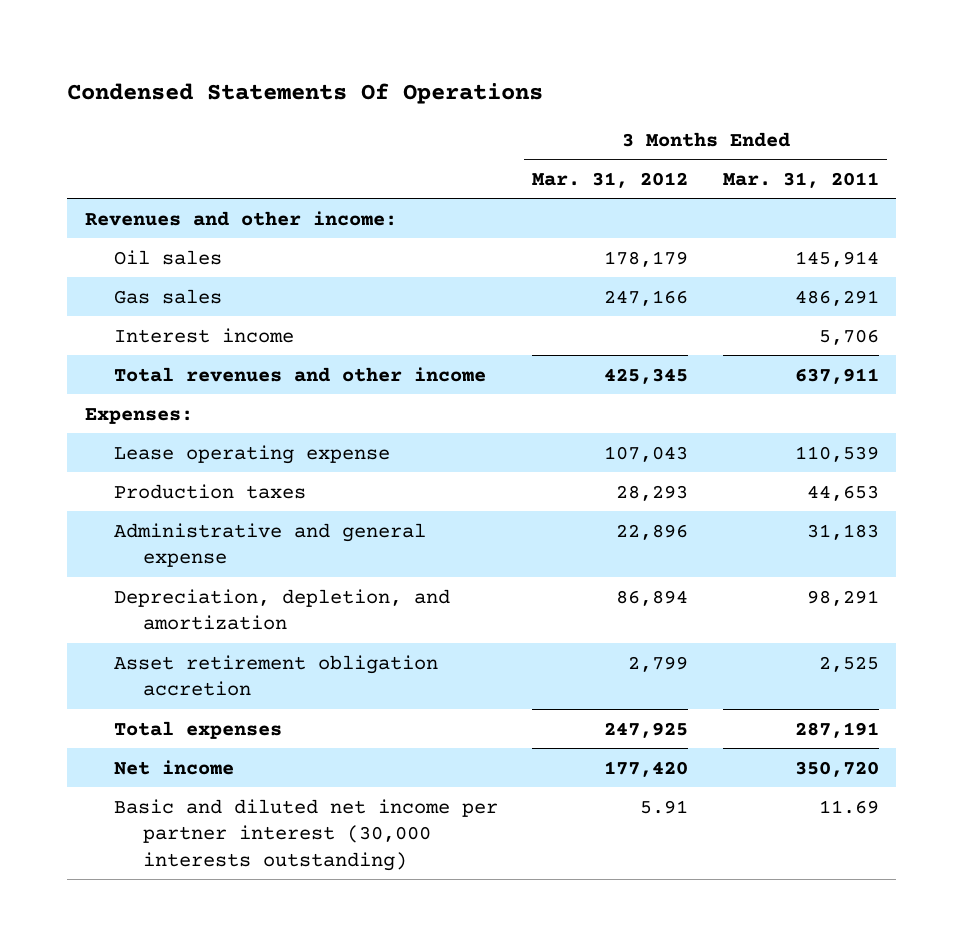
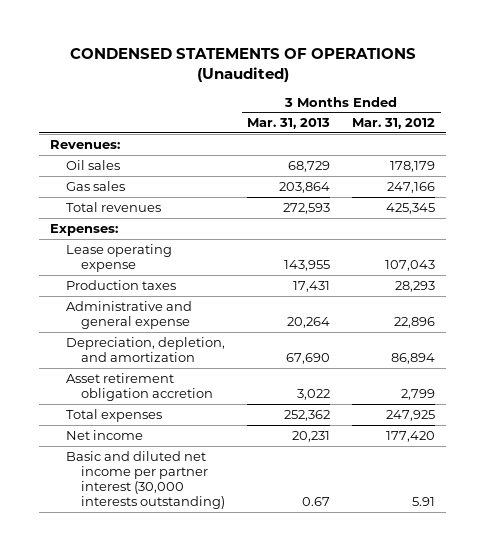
- Condensed Statements Of Operations
+ CONDENSED STATEMENTS OF OPERATIONS (Unaudited)
- | 3 Months Ended Mar. 31, 2012 | 3 Months Ended Mar. 31, 2011
+ | 3 Months Ended Mar. 31, 2013 | 3 Months Ended Mar. 31, 2012
- Revenues and other income:
+ Revenues:
- Interest income | | 5,706
- Total revenues and other income | 425,345 | 637,911
+ Total revenues | 272,593 | 425,345

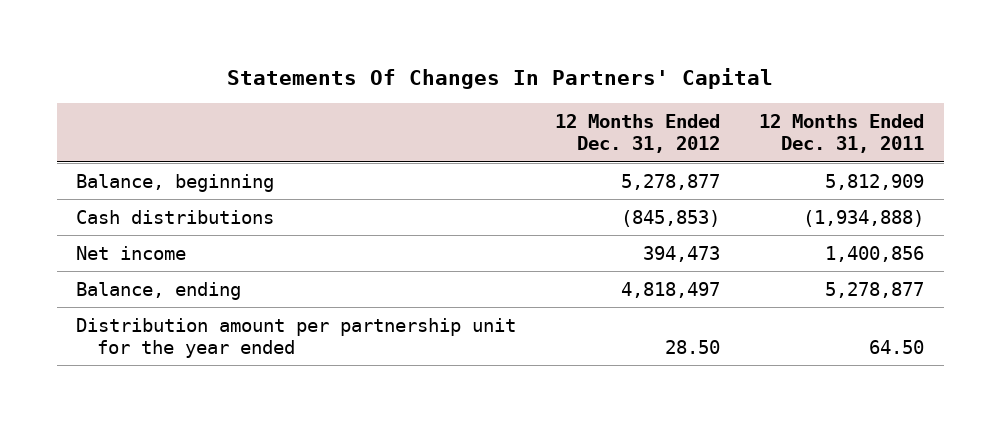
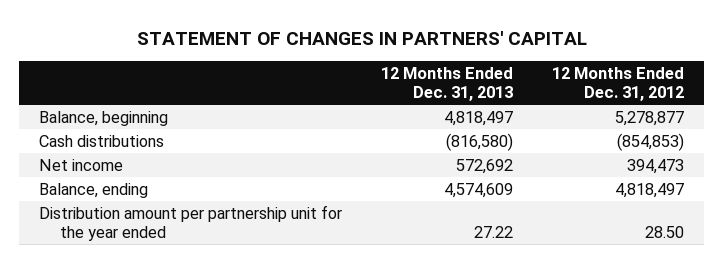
- Statements Of Changes In Partners' Capital
+ STATEMENT OF CHANGES IN PARTNERS' CAPITAL
- | 12 Months Ended Dec. 31, 2012 | 12 Months Ended Dec. 31, 2011
+ | 12 Months Ended Dec. 31, 2013 | 12 Months Ended Dec. 31, 2012
- Cash distributions | (845,853) | (1,934,888)
+ Cash distributions | (816,580) | (854,853)

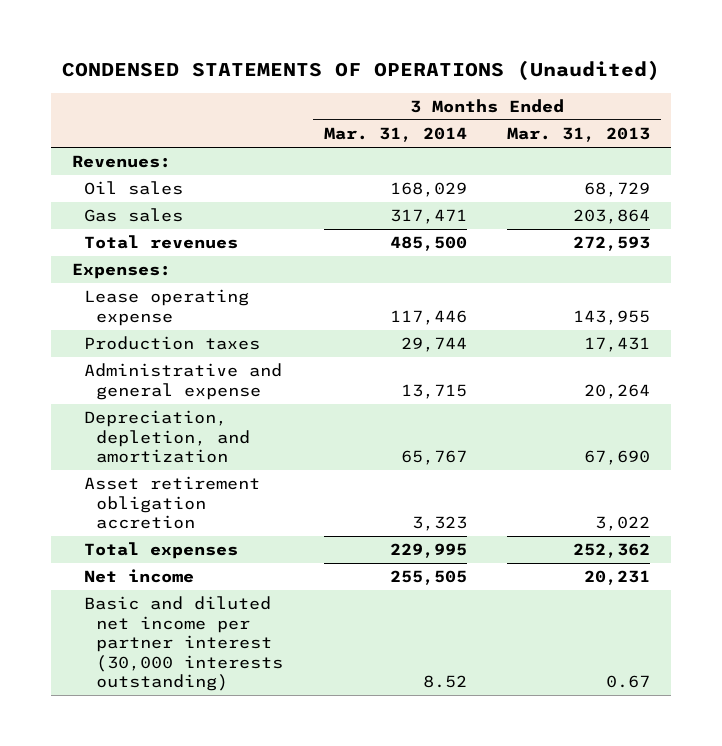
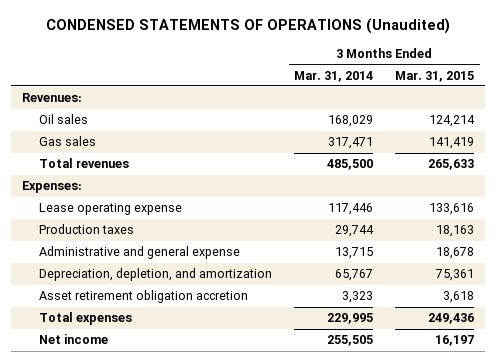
- | 3 Months Ended Mar. 31, 2014 | 3 Months Ended Mar. 31, 2013
+ | 3 Months Ended Mar. 31, 2014 | 3 Months Ended Mar. 31, 2015
- Basic and diluted net income per partner interest (30,000 interests outstanding) | 8.52 | 0.67

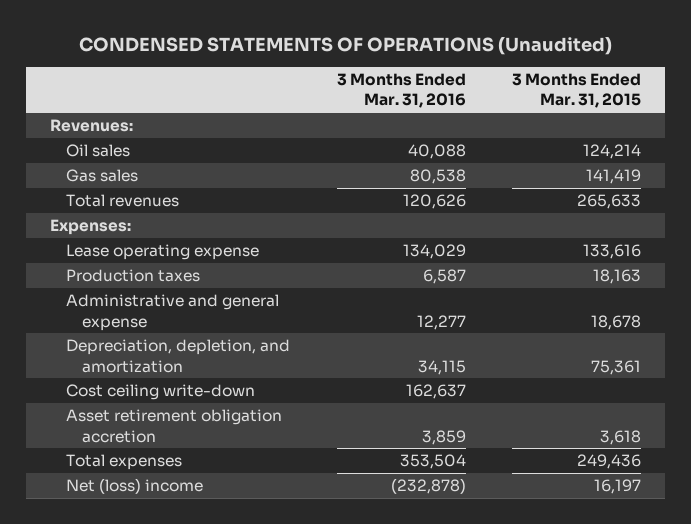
- | 3 Months Ended Mar. 31, 2014 | 3 Months Ended Mar. 31, 2015
+ | 3 Months Ended Mar. 31, 2016 | 3 Months Ended Mar. 31, 2015
+ Cost ceiling write-down | 162,637 |
- Net income | 255,505 | 16,197
+ Net (loss) income | (232,878) | 16,197

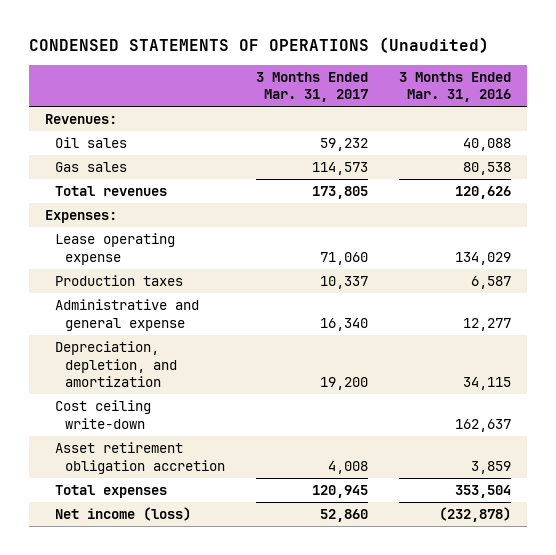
- | 3 Months Ended Mar. 31, 2016 | 3 Months Ended Mar. 31, 2015
+ | 3 Months Ended Mar. 31, 2017 | 3 Months Ended Mar. 31, 2016
- Net (loss) income | (232,878) | 16,197
+ Net income (loss) | 52,860 | (232,878)

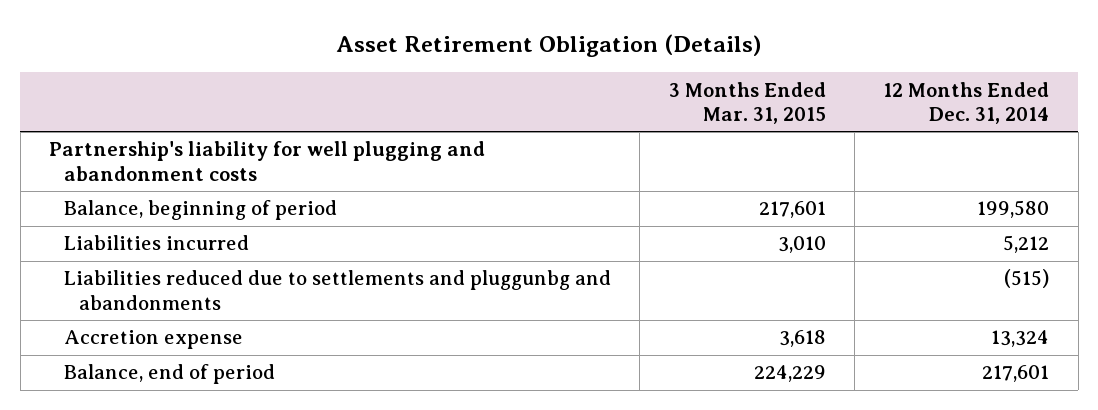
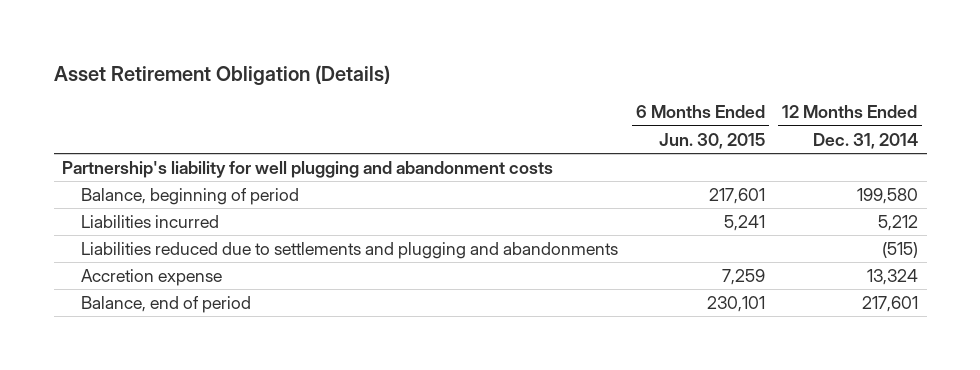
- | 3 Months Ended Mar. 31, 2015 | 12 Months Ended Dec. 31, 2014
+ | 6 Months Ended Jun. 30, 2015 | 12 Months Ended Dec. 31, 2014
- Liabilities reduced due to settlements and pluggunbg and abandonments | | (515)
+ Liabilities reduced due to settlements and plugging and abandonments | | (515)

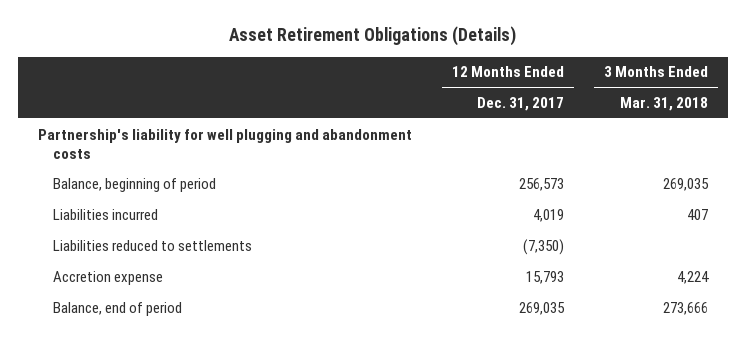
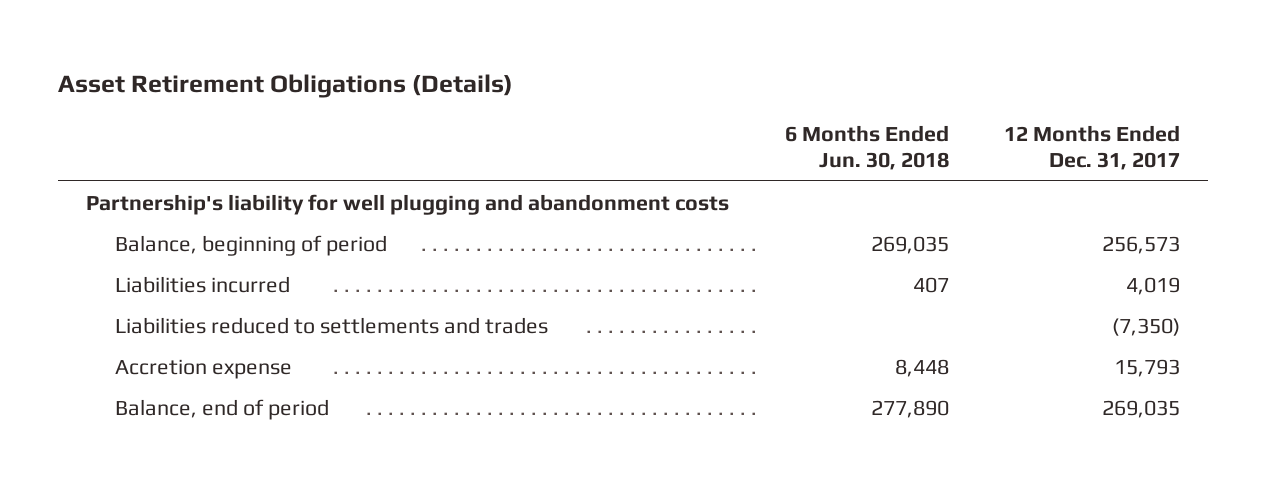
- | 12 Months Ended Dec. 31, 2017 | 3 Months Ended Mar. 31, 2018
+ | 6 Months Ended Jun. 30, 2018 | 12 Months Ended Dec. 31, 2017
- Liabilities reduced to settlements | (7,350) |
+ Liabilities reduced to settlements and trades | | (7,350)

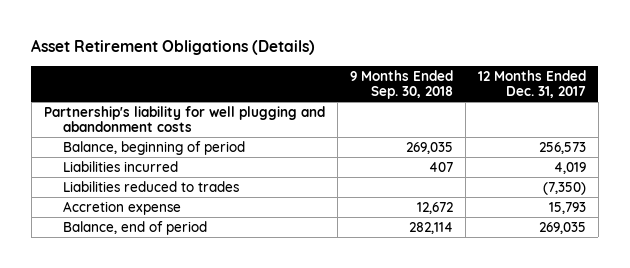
- | 6 Months Ended Jun. 30, 2018 | 12 Months Ended Dec. 31, 2017
+ | 9 Months Ended Sep. 30, 2018 | 12 Months Ended Dec. 31, 2017
- Liabilities reduced to settlements and trades | | (7,350)
+ Liabilities reduced to trades | | (7,350)

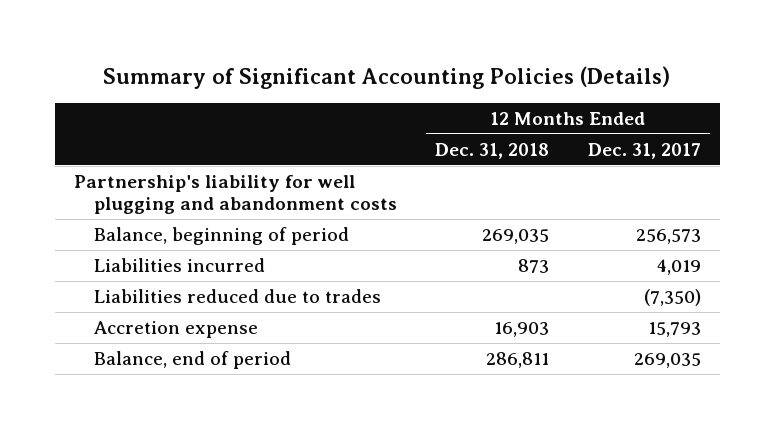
- Asset Retirement Obligations (Details)
+ Summary of Significant Accounting Policies (Details)
- | 9 Months Ended Sep. 30, 2018 | 12 Months Ended Dec. 31, 2017
+ | 12 Months Ended Dec. 31, 2018 | 12 Months Ended Dec. 31, 2017
- Liabilities reduced to trades | | (7,350)
+ Liabilities reduced due to trades | | (7,350)

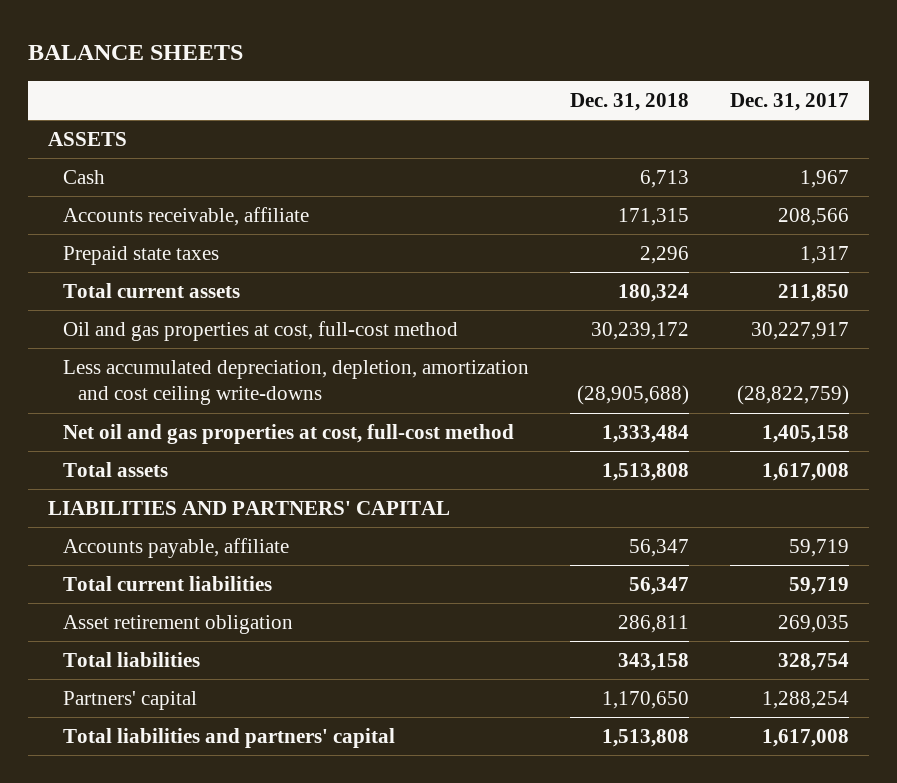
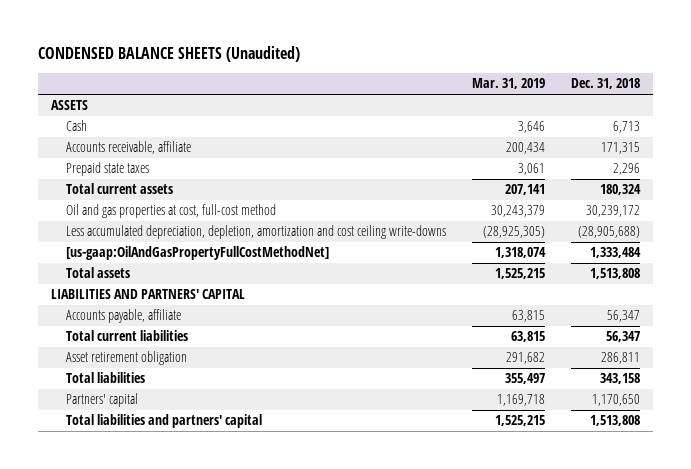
- BALANCE SHEETS
+ CONDENSED BALANCE SHEETS (Unaudited)
- | Dec. 31, 2018 | Dec. 31, 2017
+ | Mar. 31, 2019 | Dec. 31, 2018
- Net oil and gas properties at cost, full-cost method | 1,333,484 | 1,405,158
+ [us-gaap:OilAndGasPropertyFullCostMethodNet] | 1,318,074 | 1,333,484

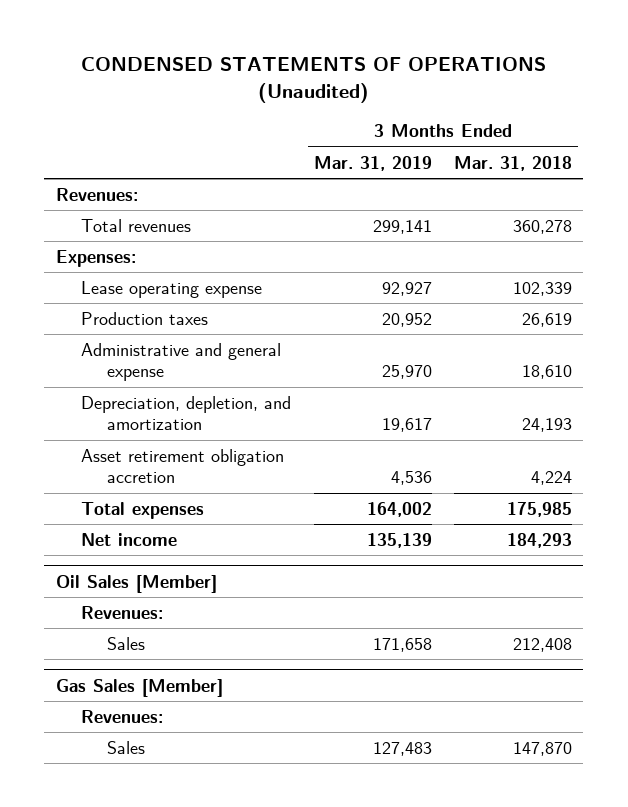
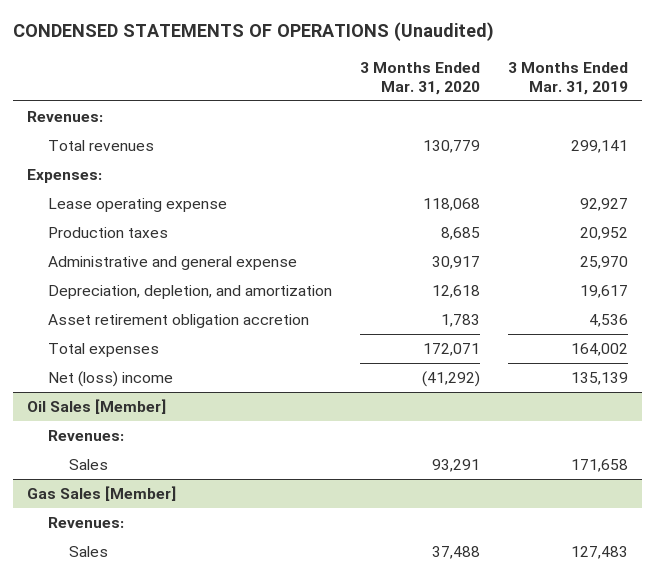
- | 3 Months Ended Mar. 31, 2019 | 3 Months Ended Mar. 31, 2018
+ | 3 Months Ended Mar. 31, 2020 | 3 Months Ended Mar. 31, 2019
- Net income | 135,139 | 184,293
+ Net (loss) income | (41,292) | 135,139

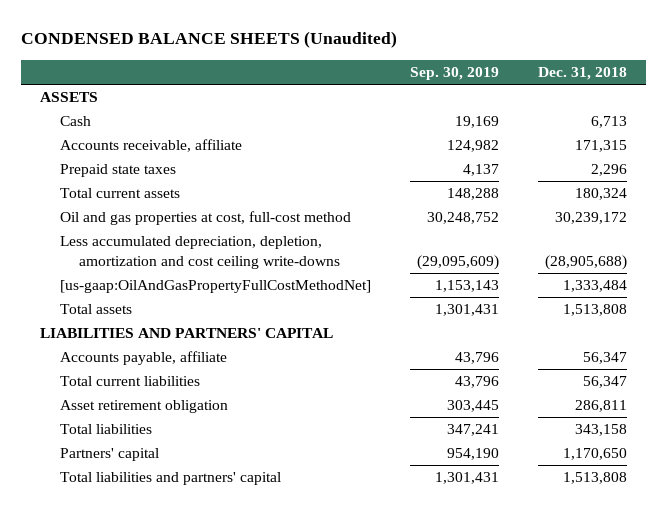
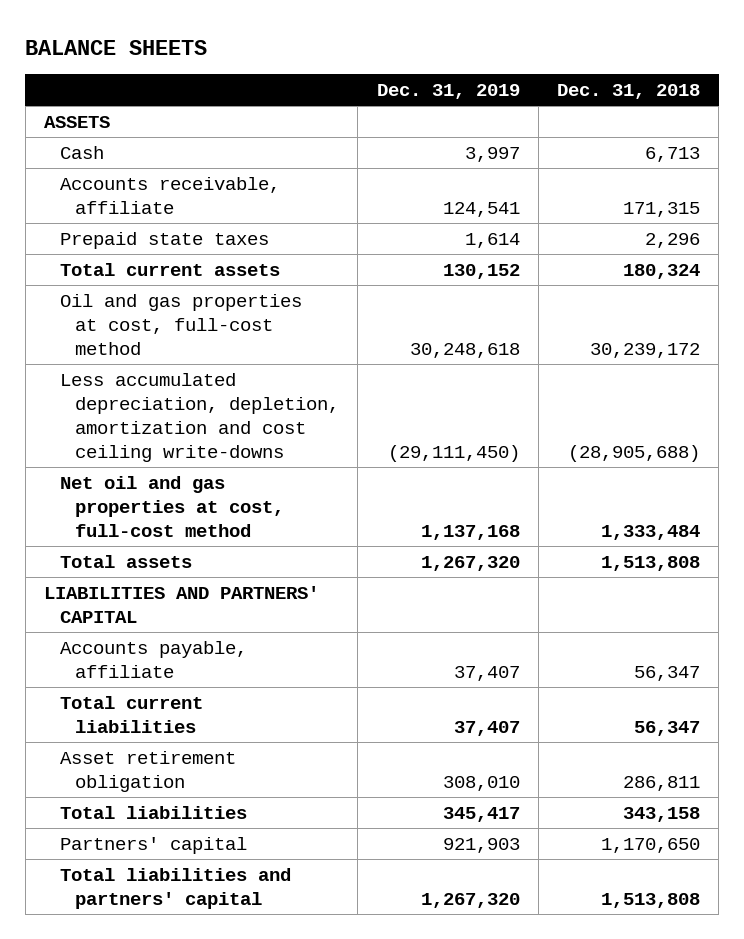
- CONDENSED BALANCE SHEETS (Unaudited)
+ BALANCE SHEETS
- | Sep. 30, 2019 | Dec. 31, 2018
+ | Dec. 31, 2019 | Dec. 31, 2018
- [us-gaap:OilAndGasPropertyFullCostMethodNet] | 1,153,143 | 1,333,484
+ Net oil and gas properties at cost, full-cost method | 1,137,168 | 1,333,484

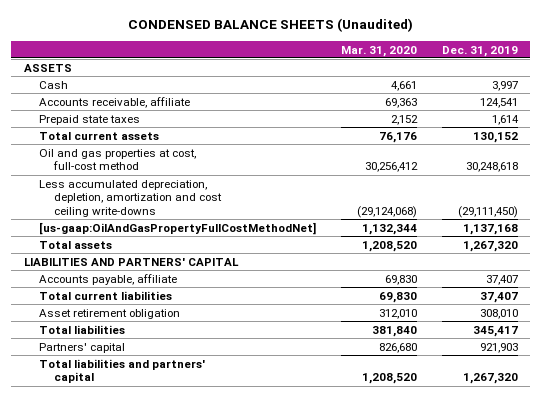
- BALANCE SHEETS
+ CONDENSED BALANCE SHEETS (Unaudited)
- | Dec. 31, 2019 | Dec. 31, 2018
+ | Mar. 31, 2020 | Dec. 31, 2019
- Net oil and gas properties at cost, full-cost method | 1,137,168 | 1,333,484
+ [us-gaap:OilAndGasPropertyFullCostMethodNet] | 1,132,344 | 1,137,168

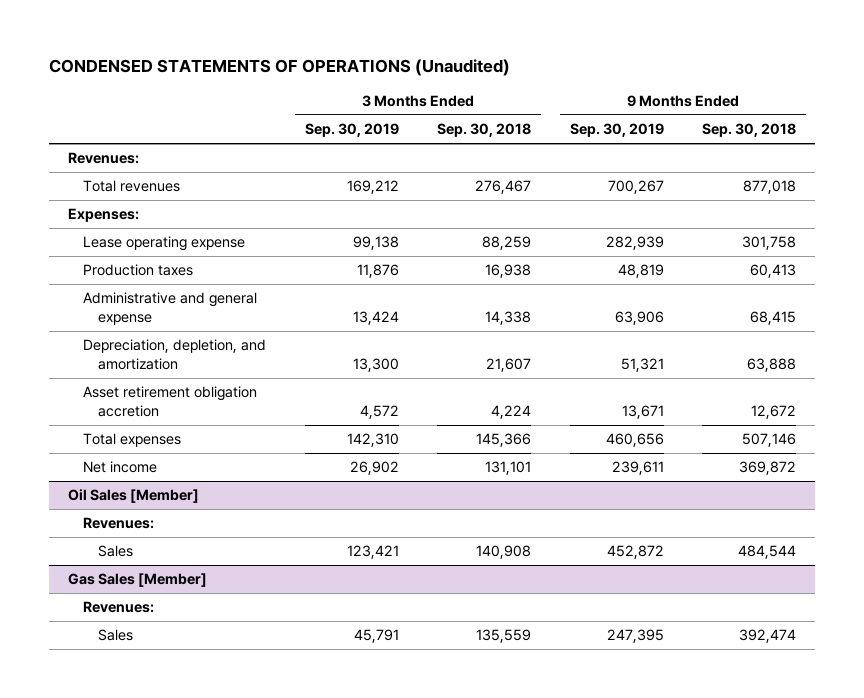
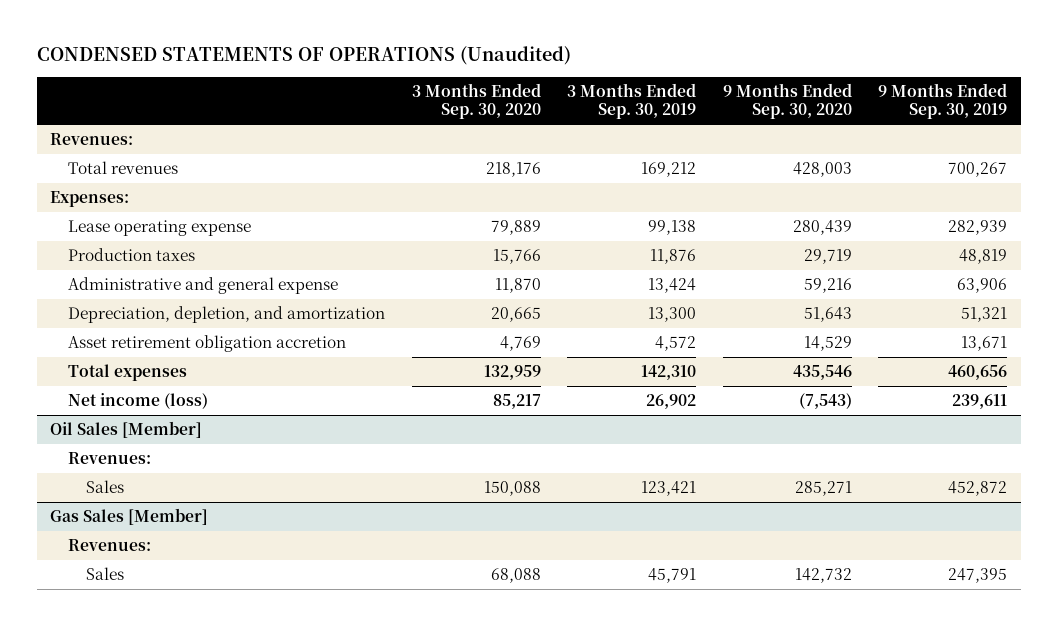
- | 3 Months Ended Sep. 30, 2019 | 3 Months Ended Sep. 30, 2018 | 9 Months Ended Sep. 30, 2019 | 9 Months Ended Sep. 30, 2018
+ | 3 Months Ended Sep. 30, 2020 | 3 Months Ended Sep. 30, 2019 | 9 Months Ended Sep. 30, 2020 | 9 Months Ended Sep. 30, 2019
- Net income | 26,902 | 131,101 | 239,611 | 369,872
+ Net income (loss) | 85,217 | 26,902 | (7,543) | 239,611

